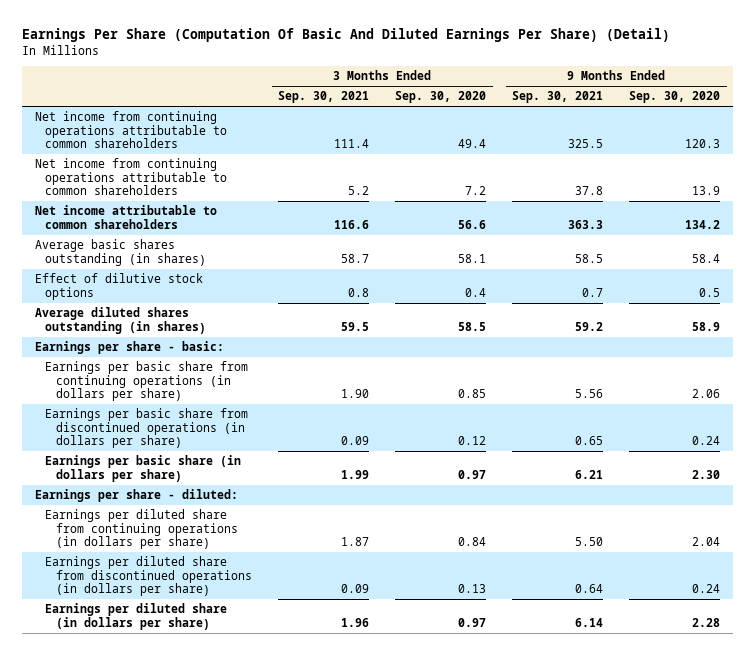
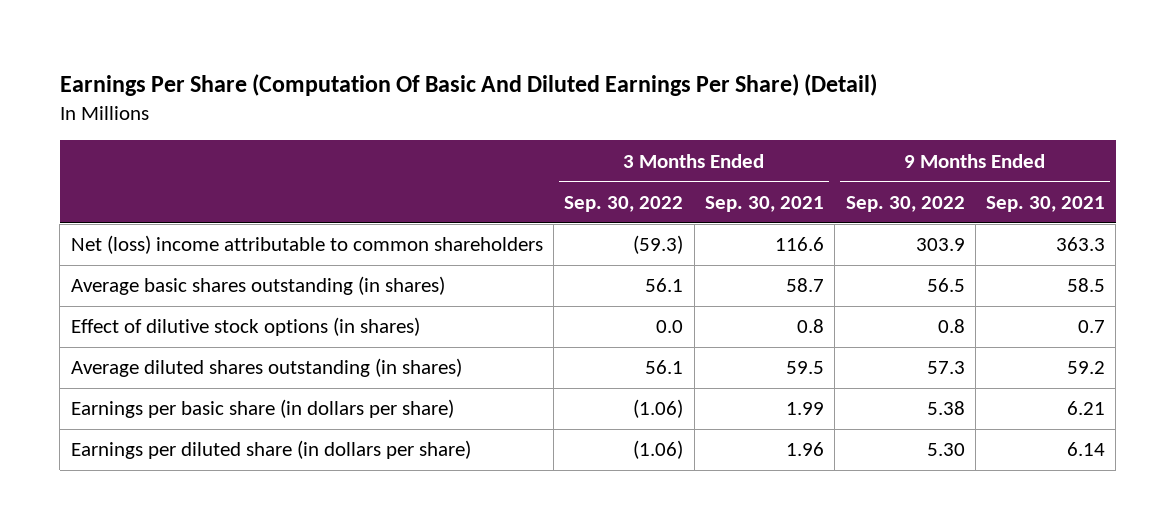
- | 3 Months Ended Sep. 30, 2021 | 3 Months Ended Sep. 30, 2020 | 9 Months Ended Sep. 30, 2021 | 9 Months Ended Sep. 30, 2020
+ | 3 Months Ended Sep. 30, 2022 | 3 Months Ended Sep. 30, 2021 | 9 Months Ended Sep. 30, 2022 | 9 Months Ended Sep. 30, 2021
- Net income from continuing operations attributable to common shareholders | 111.4 | 49.4 | 325.5 | 120.3
- Net income from continuing operations attributable to common shareholders | 5.2 | 7.2 | 37.8 | 13.9
- Net income attributable to common shareholders | 116.6 | 56.6 | 363.3 | 134.2
+ Net (loss) income attributable to common shareholders | (59.3) | 116.6 | 303.9 | 363.3
- Effect of dilutive stock options | 0.8 | 0.4 | 0.7 | 0.5
+ Effect of dilutive stock options (in shares) | 0.0 | 0.8 | 0.8 | 0.7
- Earnings per share - basic:
- Earnings per basic share from continuing operations (in dollars per share) | 1.90 | 0.85 | 5.56 | 2.06
- Earnings per basic share from discontinued operations (in dollars per share) | 0.09 | 0.12 | 0.65 | 0.24
- Earnings per share - diluted:
- Earnings per diluted share from continuing operations (in dollars per share) | 1.87 | 0.84 | 5.50 | 2.04
- Earnings per diluted share from discontinued operations (in dollars per share) | 0.09 | 0.13 | 0.64 | 0.24

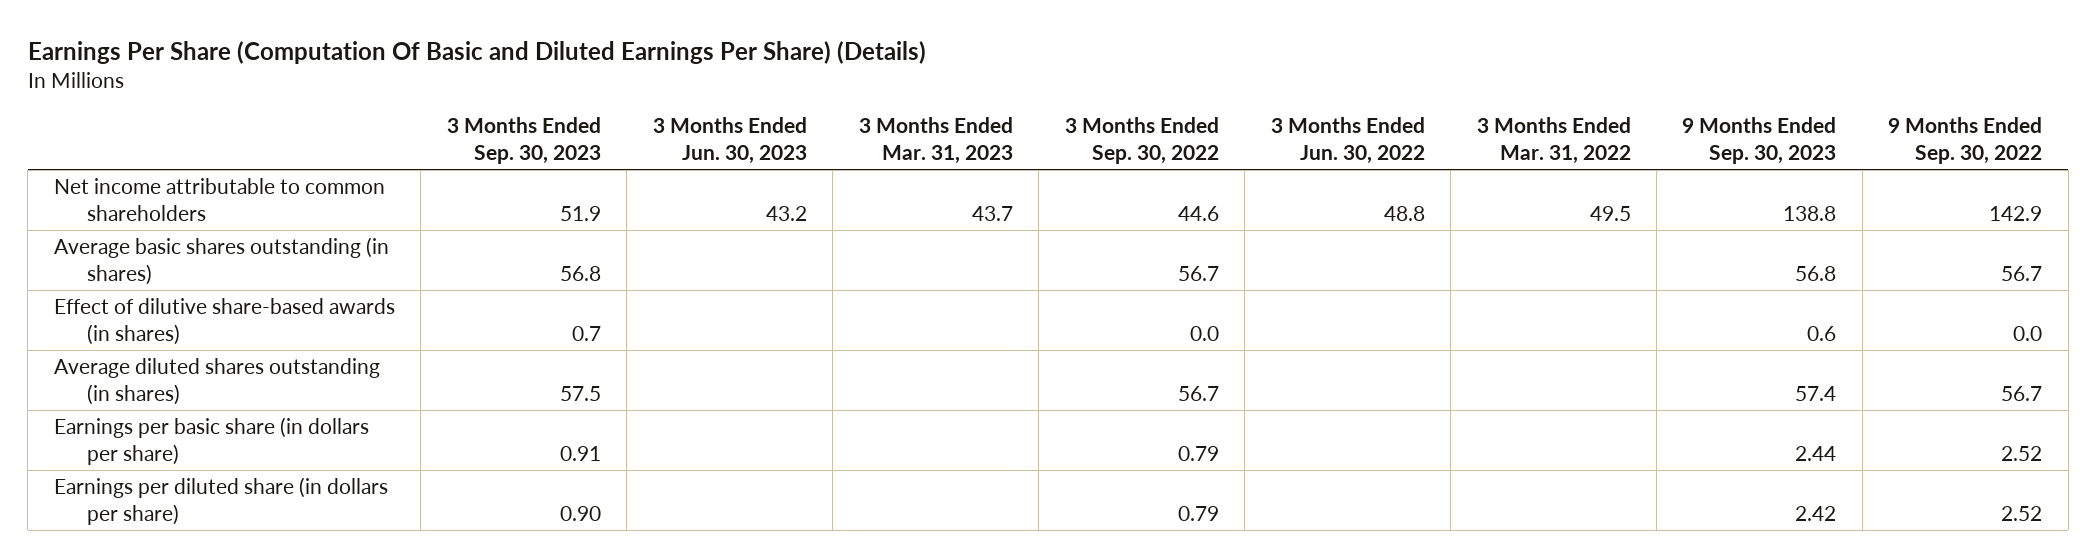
- Earnings Per Share (Computation Of Basic And Diluted Earnings Per Share) (Detail)
+ Earnings Per Share (Computation Of Basic and Diluted Earnings Per Share) (Details)
- | 3 Months Ended Sep. 30, 2022 | 3 Months Ended Sep. 30, 2021 | 9 Months Ended Sep. 30, 2022 | 9 Months Ended Sep. 30, 2021
+ | 3 Months Ended Sep. 30, 2023 | 3 Months Ended Jun. 30, 2023 | 3 Months Ended Mar. 31, 2023 | 3 Months Ended Sep. 30, 2022 | 3 Months Ended Jun. 30, 2022 | 3 Months Ended Mar. 31, 2022 | 9 Months Ended Sep. 30, 2023 | 9 Months Ended Sep. 30, 2022
- Net (loss) income attributable to common shareholders | (59.3) | 116.6 | 303.9 | 363.3
- Average basic shares outstanding (in shares) | 56.1 | 58.7 | 56.5 | 58.5
- Effect of dilutive stock options (in shares) | 0.0 | 0.8 | 0.8 | 0.7
- Average diluted shares outstanding (in shares) | 56.1 | 59.5 | 57.3 | 59.2
- Earnings per basic share (in dollars per share) | (1.06) | 1.99 | 5.38 | 6.21
- Earnings per diluted share (in dollars per share) | (1.06) | 1.96 | 5.30 | 6.14
+ Net income attributable to common shareholders | 51.9 | 43.2 | 43.7 | 44.6 | 48.8 | 49.5 | 138.8 | 142.9
+ Average basic shares outstanding (in shares) | 56.8 | | | 56.7 | | | 56.8 | 56.7
+ Effect of dilutive share-based awards (in shares) | 0.7 | | | 0.0 | | | 0.6 | 0.0
+ Average diluted shares outstanding (in shares) | 57.5 | | | 56.7 | | | 57.4 | 56.7
+ Earnings per basic share (in dollars per share) | 0.91 | | | 0.79 | | | 2.44 | 2.52
+ Earnings per diluted share (in dollars per share) | 0.90 | | | 0.79 | | | 2.42 | 2.52

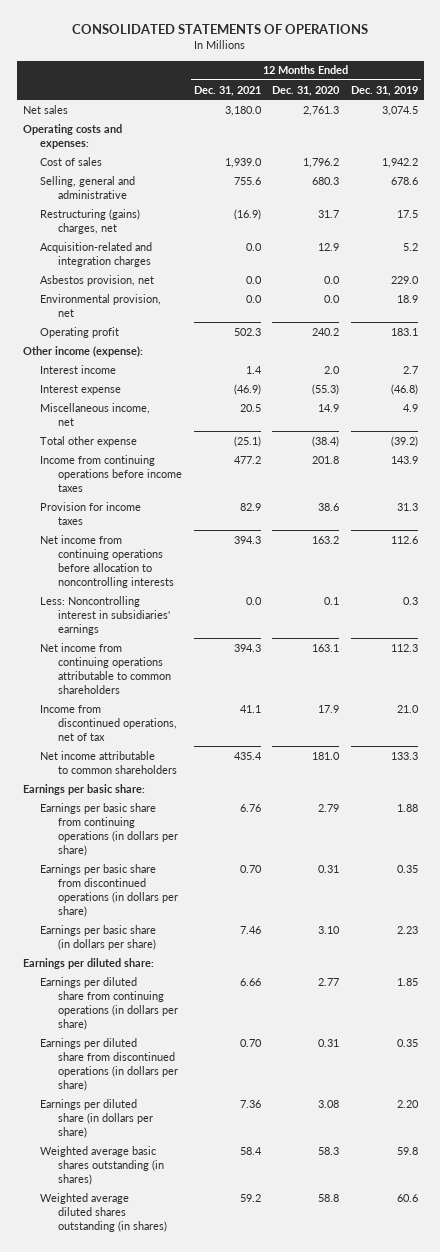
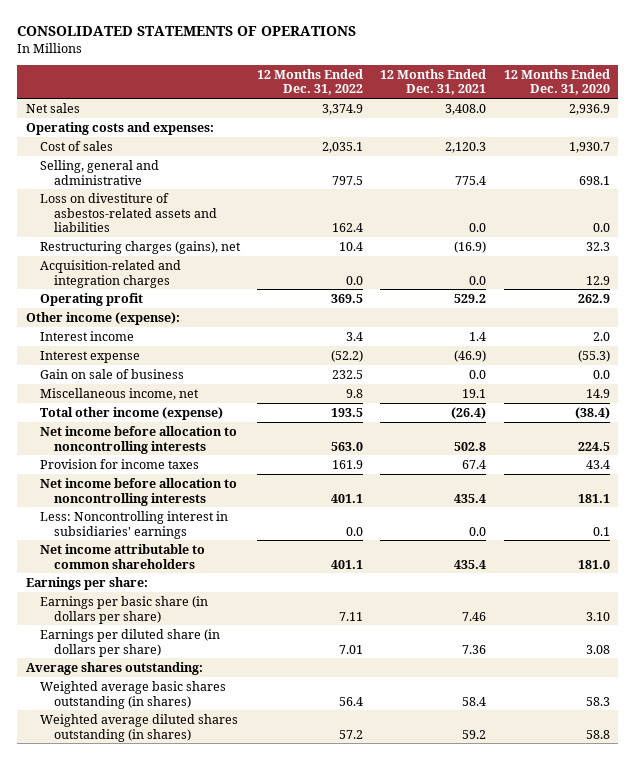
- | 12 Months Ended Dec. 31, 2021 | 12 Months Ended Dec. 31, 2020 | 12 Months Ended Dec. 31, 2019
+ | 12 Months Ended Dec. 31, 2022 | 12 Months Ended Dec. 31, 2021 | 12 Months Ended Dec. 31, 2020
- Net sales | 3,180.0 | 2,761.3 | 3,074.5
+ Net sales | 3,374.9 | 3,408.0 | 2,936.9
- Cost of sales | 1,939.0 | 1,796.2 | 1,942.2
- Selling, general and administrative | 755.6 | 680.3 | 678.6
- Restructuring (gains) charges, net | (16.9) | 31.7 | 17.5
+ Cost of sales | 2,035.1 | 2,120.3 | 1,930.7
+ Selling, general and administrative | 797.5 | 775.4 | 698.1
+ Loss on divestiture of asbestos-related assets and liabilities | 162.4 | 0.0 | 0.0
+ Restructuring charges (gains), net | 10.4 | (16.9) | 32.3
- Asbestos provision, net | 0.0 | 0.0 | 229.0
- Environmental provision, net | 0.0 | 0.0 | 18.9
- Operating profit | 502.3 | 240.2 | 183.1
+ Operating profit | 369.5 | 529.2 | 262.9
- Miscellaneous income, net | 20.5 | 14.9 | 4.9
- Total other expense | (25.1) | (38.4) | (39.2)
- Income from continuing operations before income taxes | 477.2 | 201.8 | 143.9
- Provision for income taxes | 82.9 | 38.6 | 31.3
- Net income from continuing operations before allocation to noncontrolling interests | 394.3 | 163.2 | 112.6
+ Gain on sale of business | 232.5 | 0.0 | 0.0
+ Miscellaneous income, net | 9.8 | 19.1 | 14.9
+ Total other income (expense) | 193.5 | (26.4) | (38.4)
+ Net income before allocation to noncontrolling interests | 563.0 | 502.8 | 224.5
+ Provision for income taxes | 161.9 | 67.4 | 43.4
+ Net income before allocation to noncontrolling interests | 401.1 | 435.4 | 181.1
- Net income from continuing operations attributable to common shareholders | 394.3 | 163.1 | 112.3
- Income from discontinued operations, net of tax | 41.1 | 17.9 | 21.0
- Earnings per basic share:
- Earnings per basic share from continuing operations (in dollars per share) | 6.76 | 2.79 | 1.88
- Earnings per basic share from discontinued operations (in dollars per share) | 0.70 | 0.31 | 0.35
+ Earnings per share:
- Earnings per diluted share:
- Earnings per diluted share from continuing operations (in dollars per share) | 6.66 | 2.77 | 1.85
- Earnings per diluted share from discontinued operations (in dollars per share) | 0.70 | 0.31 | 0.35
+ Average shares outstanding:

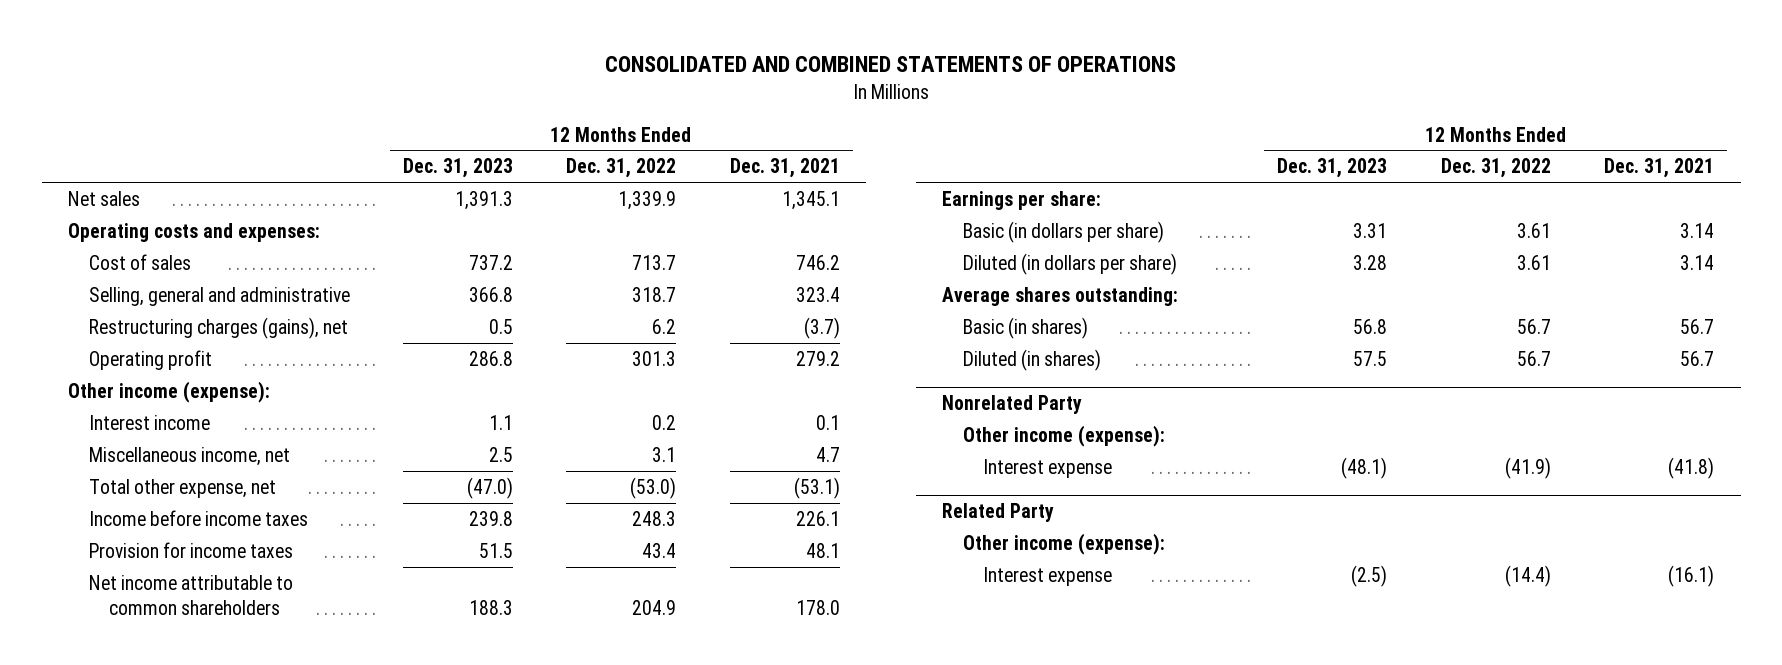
- CONSOLIDATED STATEMENTS OF OPERATIONS
+ CONSOLIDATED AND COMBINED STATEMENTS OF OPERATIONS
- | 12 Months Ended Dec. 31, 2022 | 12 Months Ended Dec. 31, 2021 | 12 Months Ended Dec. 31, 2020
+ | 12 Months Ended Dec. 31, 2023 | 12 Months Ended Dec. 31, 2022 | 12 Months Ended Dec. 31, 2021
- Net sales | 3,374.9 | 3,408.0 | 2,936.9
+ Net sales | 1,391.3 | 1,339.9 | 1,345.1
- Cost of sales | 2,035.1 | 2,120.3 | 1,930.7
- Selling, general and administrative | 797.5 | 775.4 | 698.1
- Loss on divestiture of asbestos-related assets and liabilities | 162.4 | 0.0 | 0.0
- Restructuring charges (gains), net | 10.4 | (16.9) | 32.3
- Acquisition-related and integration charges | 0.0 | 0.0 | 12.9
- Operating profit | 369.5 | 529.2 | 262.9
+ Cost of sales | 737.2 | 713.7 | 746.2
+ Selling, general and administrative | 366.8 | 318.7 | 323.4
+ Restructuring charges (gains), net | 0.5 | 6.2 | (3.7)
+ Operating profit | 286.8 | 301.3 | 279.2
- Interest income | 3.4 | 1.4 | 2.0
- Interest expense | (52.2) | (46.9) | (55.3)
- Gain on sale of business | 232.5 | 0.0 | 0.0
- Miscellaneous income, net | 9.8 | 19.1 | 14.9
- Total other income (expense) | 193.5 | (26.4) | (38.4)
- Net income before allocation to noncontrolling interests | 563.0 | 502.8 | 224.5
- Provision for income taxes | 161.9 | 67.4 | 43.4
- Net income before allocation to noncontrolling interests | 401.1 | 435.4 | 181.1
- Less: Noncontrolling interest in subsidiaries' earnings | 0.0 | 0.0 | 0.1
- Net income attributable to common shareholders | 401.1 | 435.4 | 181.0
+ Interest income | 1.1 | 0.2 | 0.1
+ Miscellaneous income, net | 2.5 | 3.1 | 4.7
+ Total other expense, net | (47.0) | (53.0) | (53.1)
+ Income before income taxes | 239.8 | 248.3 | 226.1
+ Provision for income taxes | 51.5 | 43.4 | 48.1
+ Net income attributable to common shareholders | 188.3 | 204.9 | 178.0
- Earnings per basic share (in dollars per share) | 7.11 | 7.46 | 3.10
- Earnings per diluted share (in dollars per share) | 7.01 | 7.36 | 3.08
+ Basic (in dollars per share) | 3.31 | 3.61 | 3.14
+ Diluted (in dollars per share) | 3.28 | 3.61 | 3.14
- Weighted average basic shares outstanding (in shares) | 56.4 | 58.4 | 58.3
- Weighted average diluted shares outstanding (in shares) | 57.2 | 59.2 | 58.8
+ Basic (in shares) | 56.8 | 56.7 | 56.7
+ Diluted (in shares) | 57.5 | 56.7 | 56.7
+ Nonrelated Party
+ Other income (expense):
+ Interest expense | (48.1) | (41.9) | (41.8)
+ Related Party
+ Other income (expense):
+ Interest expense | (2.5) | (14.4) | (16.1)

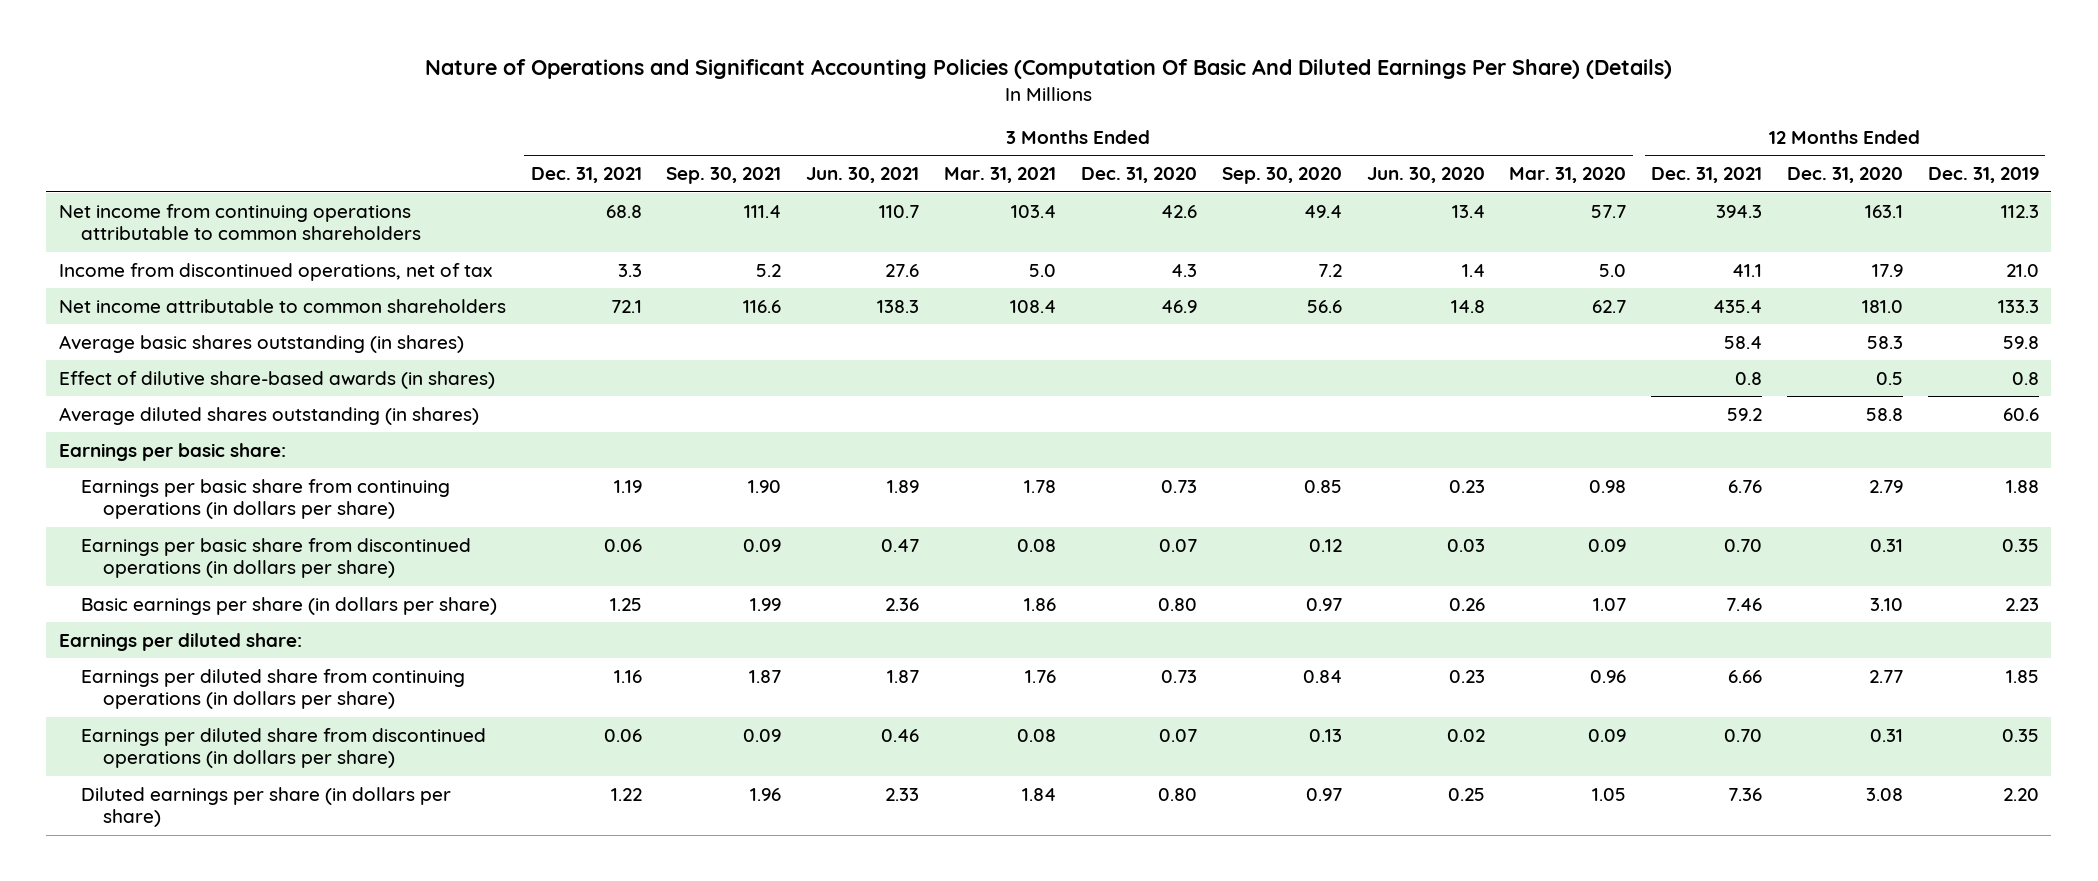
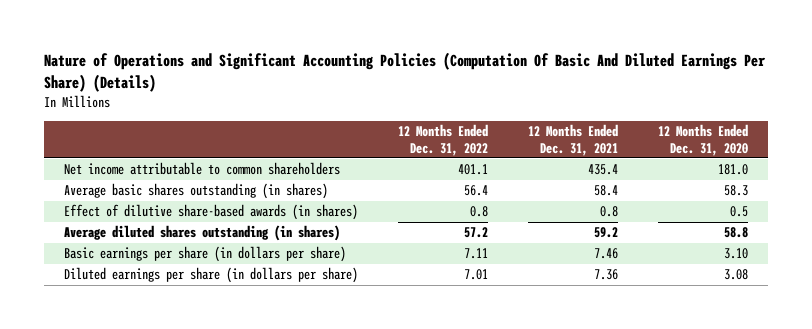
- | 3 Months Ended Dec. 31, 2021 | 3 Months Ended Sep. 30, 2021 | 3 Months Ended Jun. 30, 2021 | 3 Months Ended Mar. 31, 2021 | 3 Months Ended Dec. 31, 2020 | 3 Months Ended Sep. 30, 2020 | 3 Months Ended Jun. 30, 2020 | 3 Months Ended Mar. 31, 2020 | 12 Months Ended Dec. 31, 2021 | 12 Months Ended Dec. 31, 2020 | 12 Months Ended Dec. 31, 2019
+ | 12 Months Ended Dec. 31, 2022 | 12 Months Ended Dec. 31, 2021 | 12 Months Ended Dec. 31, 2020
- Net income from continuing operations attributable to common shareholders | 68.8 | 111.4 | 110.7 | 103.4 | 42.6 | 49.4 | 13.4 | 57.7 | 394.3 | 163.1 | 112.3
- Income from discontinued operations, net of tax | 3.3 | 5.2 | 27.6 | 5.0 | 4.3 | 7.2 | 1.4 | 5.0 | 41.1 | 17.9 | 21.0
- Earnings per basic share:
- Earnings per basic share from continuing operations (in dollars per share) | 1.19 | 1.90 | 1.89 | 1.78 | 0.73 | 0.85 | 0.23 | 0.98 | 6.76 | 2.79 | 1.88
- Earnings per basic share from discontinued operations (in dollars per share) | 0.06 | 0.09 | 0.47 | 0.08 | 0.07 | 0.12 | 0.03 | 0.09 | 0.70 | 0.31 | 0.35
- Earnings per diluted share:
- Earnings per diluted share from continuing operations (in dollars per share) | 1.16 | 1.87 | 1.87 | 1.76 | 0.73 | 0.84 | 0.23 | 0.96 | 6.66 | 2.77 | 1.85
- Earnings per diluted share from discontinued operations (in dollars per share) | 0.06 | 0.09 | 0.46 | 0.08 | 0.07 | 0.13 | 0.02 | 0.09 | 0.70 | 0.31 | 0.35

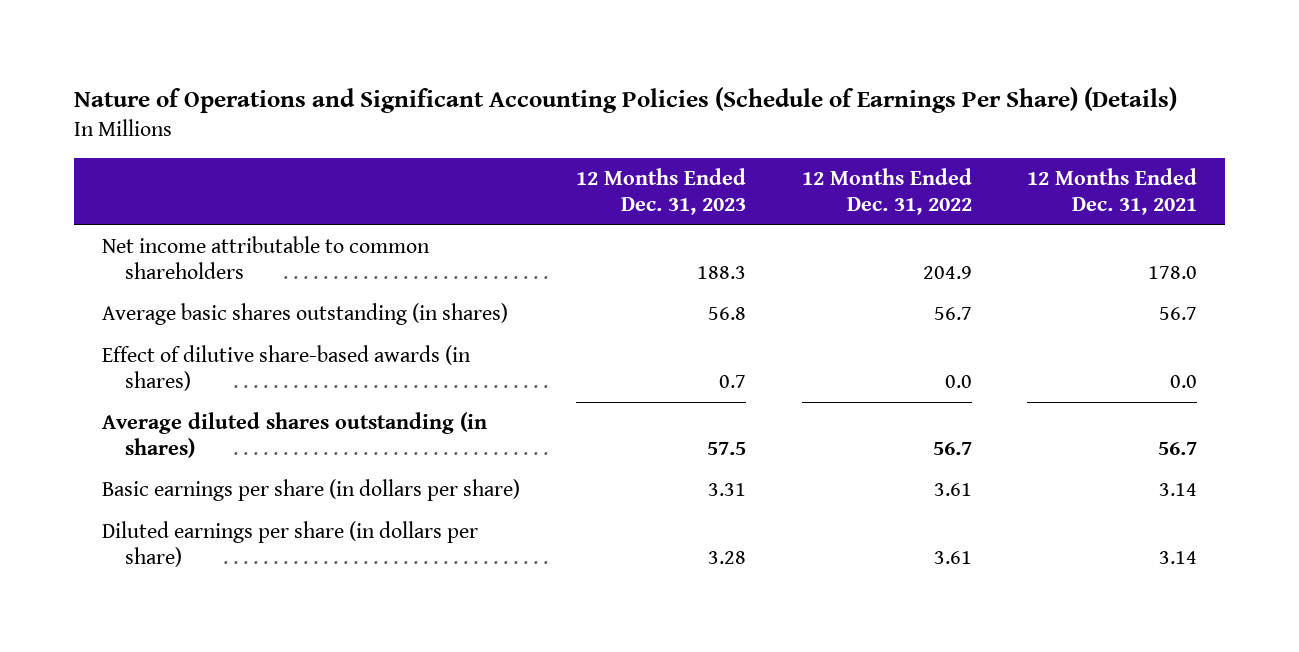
- Nature of Operations and Significant Accounting Policies (Computation Of Basic And Diluted Earnings Per Share) (Details)
+ Nature of Operations and Significant Accounting Policies (Schedule of Earnings Per Share) (Details)
- | 12 Months Ended Dec. 31, 2022 | 12 Months Ended Dec. 31, 2021 | 12 Months Ended Dec. 31, 2020
+ | 12 Months Ended Dec. 31, 2023 | 12 Months Ended Dec. 31, 2022 | 12 Months Ended Dec. 31, 2021
- Net income attributable to common shareholders | 401.1 | 435.4 | 181.0
- Average basic shares outstanding (in shares) | 56.4 | 58.4 | 58.3
- Effect of dilutive share-based awards (in shares) | 0.8 | 0.8 | 0.5
- Average diluted shares outstanding (in shares) | 57.2 | 59.2 | 58.8
- Basic earnings per share (in dollars per share) | 7.11 | 7.46 | 3.10
- Diluted earnings per share (in dollars per share) | 7.01 | 7.36 | 3.08
+ Net income attributable to common shareholders | 188.3 | 204.9 | 178.0
+ Average basic shares outstanding (in shares) | 56.8 | 56.7 | 56.7
+ Effect of dilutive share-based awards (in shares) | 0.7 | 0.0 | 0.0
+ Average diluted shares outstanding (in shares) | 57.5 | 56.7 | 56.7
+ Basic earnings per share (in dollars per share) | 3.31 | 3.61 | 3.14
+ Diluted earnings per share (in dollars per share) | 3.28 | 3.61 | 3.14

